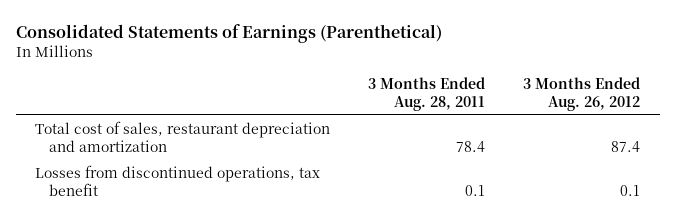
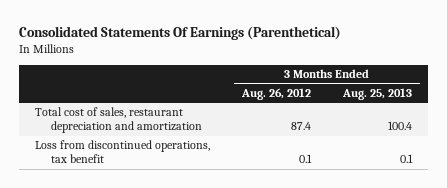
- Consolidated Statements of Earnings (Parenthetical)
+ Consolidated Statements Of Earnings (Parenthetical)
- | 3 Months Ended Aug. 28, 2011 | 3 Months Ended Aug. 26, 2012
+ | 3 Months Ended Aug. 26, 2012 | 3 Months Ended Aug. 25, 2013
- Losses from discontinued operations, tax benefit | 0.1 | 0.1
+ Loss from discontinued operations, tax benefit | 0.1 | 0.1

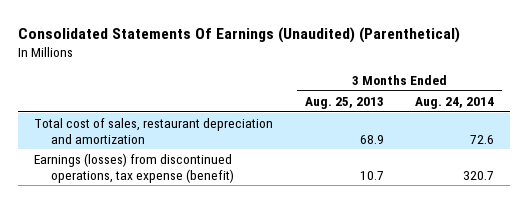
- Consolidated Statements Of Earnings (Parenthetical)
+ Consolidated Statements Of Earnings (Unaudited) (Parenthetical)
- | 3 Months Ended Aug. 26, 2012 | 3 Months Ended Aug. 25, 2013
+ | 3 Months Ended Aug. 25, 2013 | 3 Months Ended Aug. 24, 2014
- Total cost of sales, restaurant depreciation and amortization | 87.4 | 100.4
- Loss from discontinued operations, tax benefit | 0.1 | 0.1
+ Total cost of sales, restaurant depreciation and amortization | 68.9 | 72.6
+ Earnings (losses) from discontinued operations, tax expense (benefit) | 10.7 | 320.7

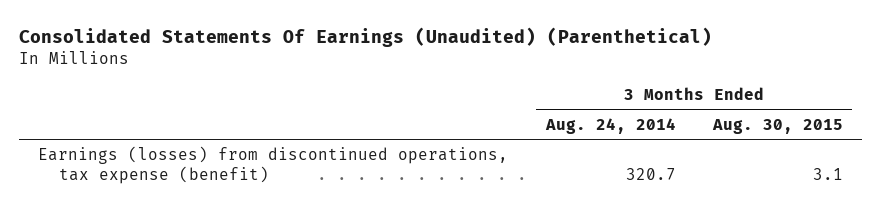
- | 3 Months Ended Aug. 25, 2013 | 3 Months Ended Aug. 24, 2014
+ | 3 Months Ended Aug. 24, 2014 | 3 Months Ended Aug. 30, 2015
- Total cost of sales, restaurant depreciation and amortization | 68.9 | 72.6

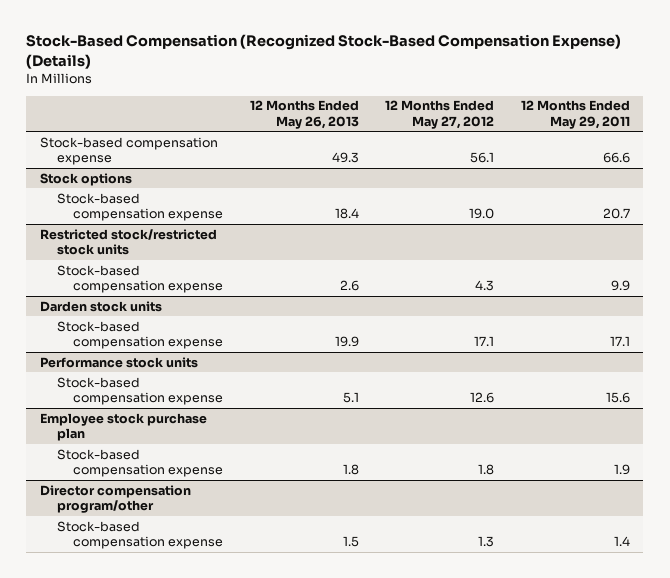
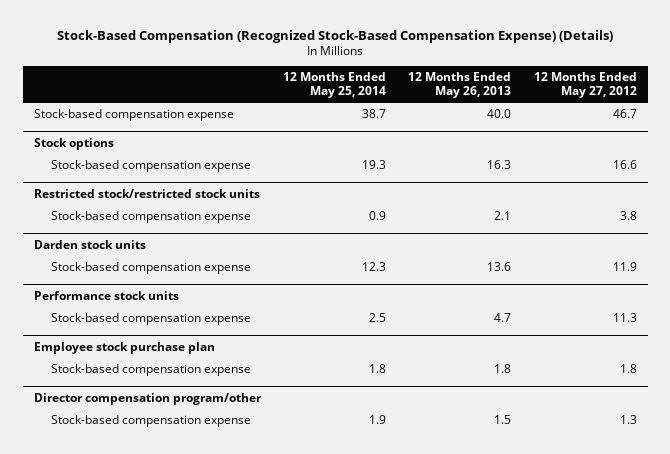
- | 12 Months Ended May 26, 2013 | 12 Months Ended May 27, 2012 | 12 Months Ended May 29, 2011
+ | 12 Months Ended May 25, 2014 | 12 Months Ended May 26, 2013 | 12 Months Ended May 27, 2012
- Stock-based compensation expense | 49.3 | 56.1 | 66.6
+ Stock-based compensation expense | 38.7 | 40.0 | 46.7
@ Stock options
- Stock-based compensation expense | 18.4 | 19.0 | 20.7
+ Stock-based compensation expense | 19.3 | 16.3 | 16.6
@ Restricted stock/restricted stock units
- Stock-based compensation expense | 2.6 | 4.3 | 9.9
+ Stock-based compensation expense | 0.9 | 2.1 | 3.8
@ Darden stock units
- Stock-based compensation expense | 19.9 | 17.1 | 17.1
+ Stock-based compensation expense | 12.3 | 13.6 | 11.9
@ Performance stock units
- Stock-based compensation expense | 5.1 | 12.6 | 15.6
+ Stock-based compensation expense | 2.5 | 4.7 | 11.3

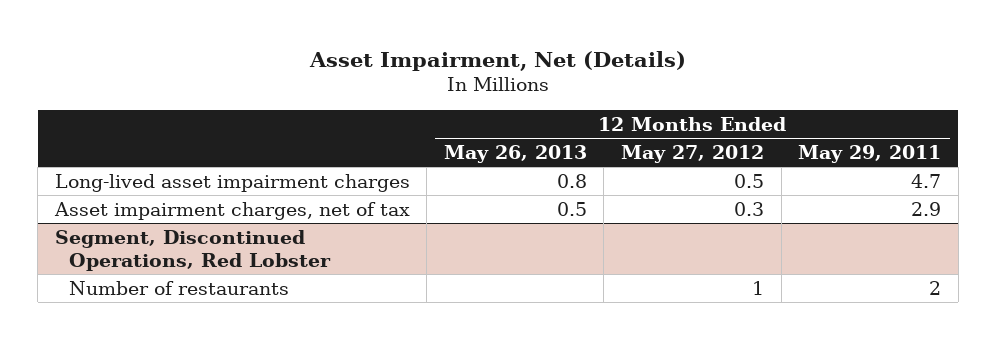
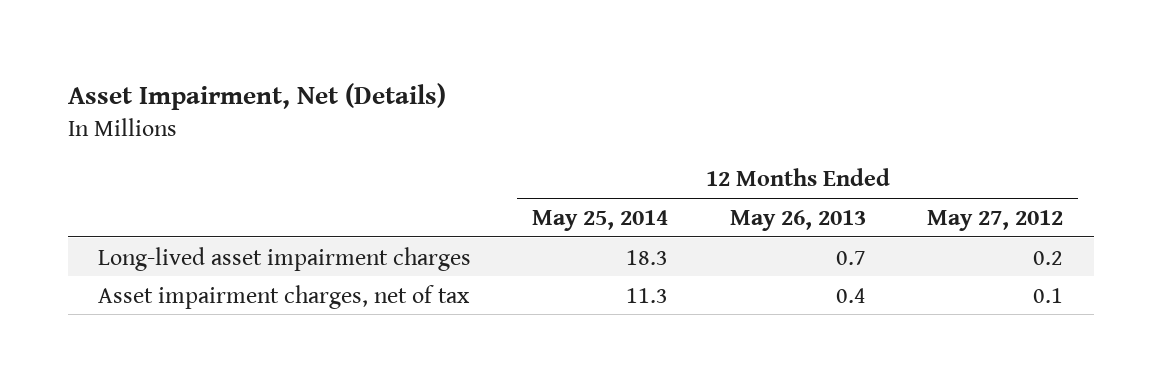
- | 12 Months Ended May 26, 2013 | 12 Months Ended May 27, 2012 | 12 Months Ended May 29, 2011
+ | 12 Months Ended May 25, 2014 | 12 Months Ended May 26, 2013 | 12 Months Ended May 27, 2012
- Long-lived asset impairment charges | 0.8 | 0.5 | 4.7
- Asset impairment charges, net of tax | 0.5 | 0.3 | 2.9
- Segment, Discontinued Operations, Red Lobster
- Number of restaurants | | 1 | 2
+ Long-lived asset impairment charges | 18.3 | 0.7 | 0.2
+ Asset impairment charges, net of tax | 11.3 | 0.4 | 0.1

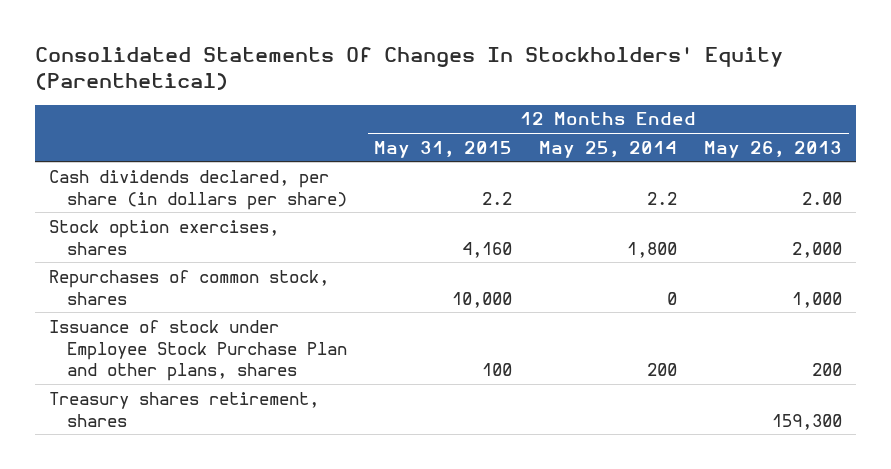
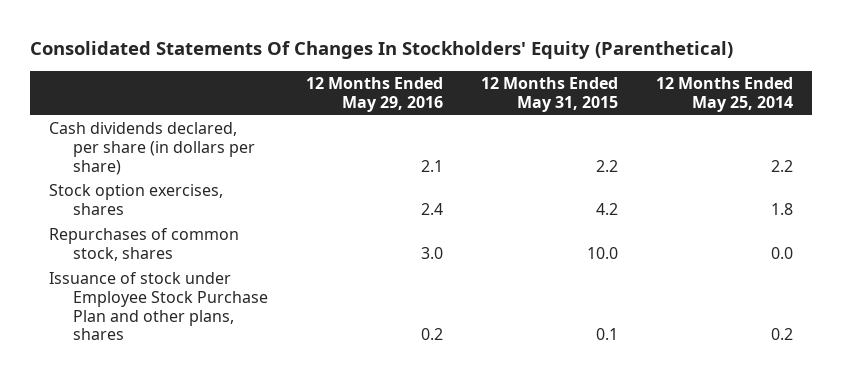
- | 12 Months Ended May 31, 2015 | 12 Months Ended May 25, 2014 | 12 Months Ended May 26, 2013
+ | 12 Months Ended May 29, 2016 | 12 Months Ended May 31, 2015 | 12 Months Ended May 25, 2014
- Stock option exercises, shares | 4,160 | 1,800 | 2,000
- Repurchases of common stock, shares | 10,000 | 0 | 1,000
- Issuance of stock under Employee Stock Purchase Plan and other plans, shares | 100 | 200 | 200
- Treasury shares retirement, shares | | | 159,300
+ Stock option exercises, shares | 2.4 | 4.2 | 1.8
+ Repurchases of common stock, shares | 3.0 | 10.0 | 0.0
+ Issuance of stock under Employee Stock Purchase Plan and other plans, shares | 0.2 | 0.1 | 0.2

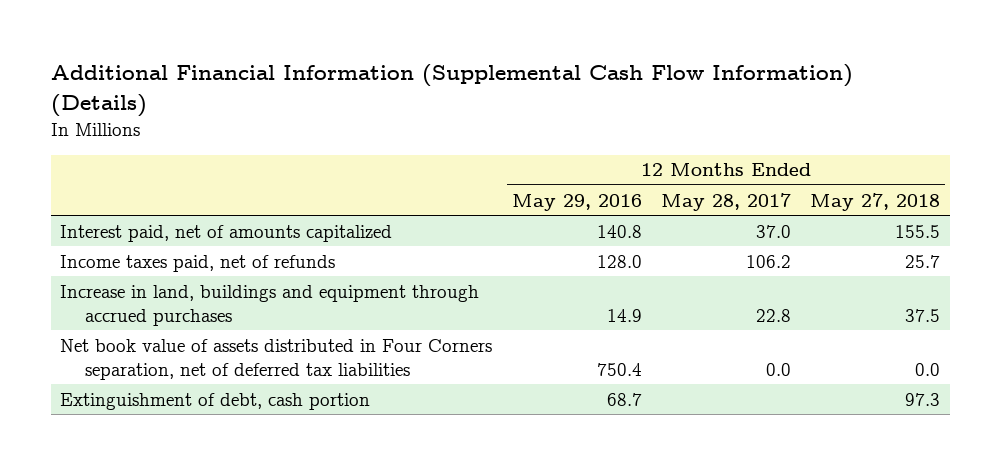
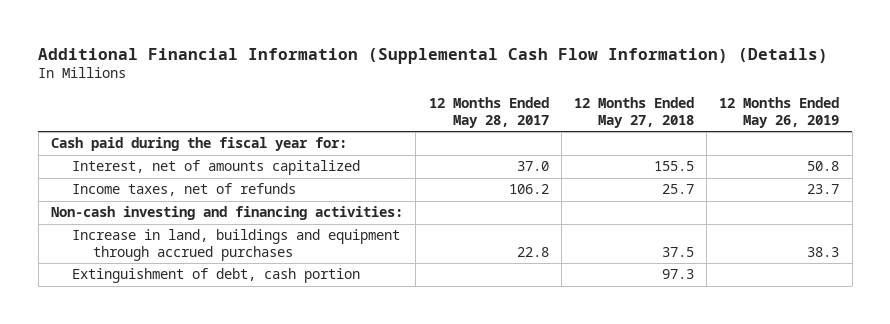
- | 12 Months Ended May 29, 2016 | 12 Months Ended May 28, 2017 | 12 Months Ended May 27, 2018
+ | 12 Months Ended May 28, 2017 | 12 Months Ended May 27, 2018 | 12 Months Ended May 26, 2019
- Interest paid, net of amounts capitalized | 140.8 | 37.0 | 155.5
- Income taxes paid, net of refunds | 128.0 | 106.2 | 25.7
+ Cash paid during the fiscal year for:
+ Interest, net of amounts capitalized | 37.0 | 155.5 | 50.8
+ Income taxes, net of refunds | 106.2 | 25.7 | 23.7
+ Non-cash investing and financing activities:
- Net book value of assets distributed in Four Corners separation, net of deferred tax liabilities | 750.4 | 0.0 | 0.0

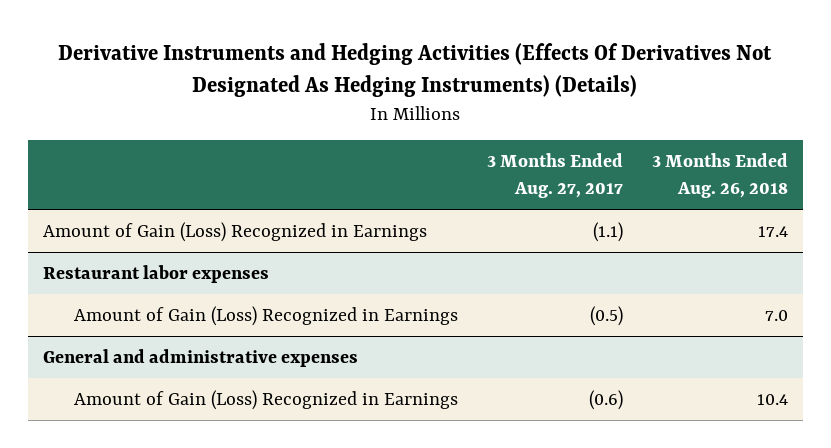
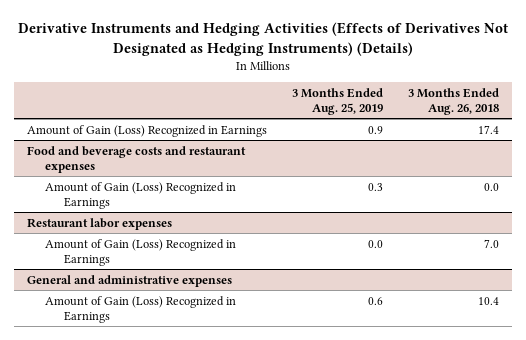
- Derivative Instruments and Hedging Activities (Effects Of Derivatives Not Designated As Hedging Instruments) (Details)
+ Derivative Instruments and Hedging Activities (Effects of Derivatives Not Designated as Hedging Instruments) (Details)
- | 3 Months Ended Aug. 27, 2017 | 3 Months Ended Aug. 26, 2018
+ | 3 Months Ended Aug. 25, 2019 | 3 Months Ended Aug. 26, 2018
+ Food and beverage costs and restaurant expenses
+ Amount of Gain (Loss) Recognized in Earnings | 0.3 | 0.0

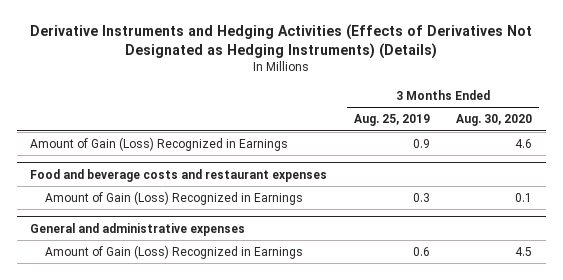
- | 3 Months Ended Aug. 25, 2019 | 3 Months Ended Aug. 26, 2018
+ | 3 Months Ended Aug. 25, 2019 | 3 Months Ended Aug. 30, 2020
- Restaurant labor expenses
- Amount of Gain (Loss) Recognized in Earnings | 0.0 | 7.0

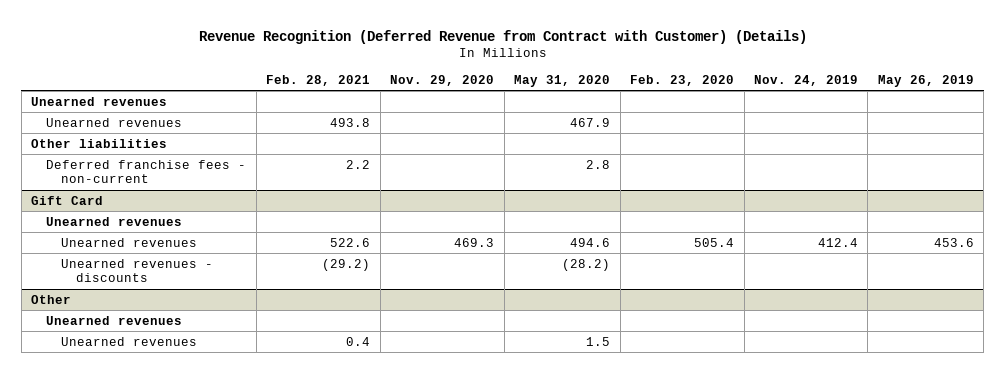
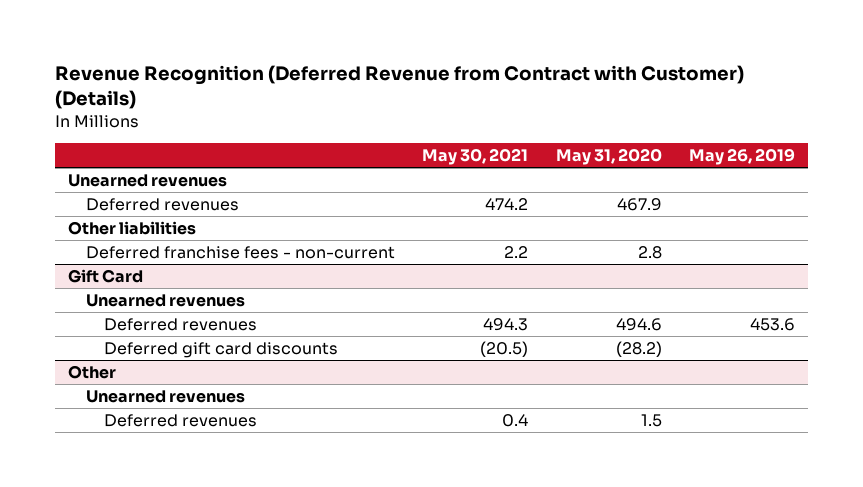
- | Feb. 28, 2021 | Nov. 29, 2020 | May 31, 2020 | Feb. 23, 2020 | Nov. 24, 2019 | May 26, 2019
+ | May 30, 2021 | May 31, 2020 | May 26, 2019
- Unearned revenues | 493.8 | | 467.9 | | |
+ Deferred revenues | 474.2 | 467.9 |
@ Gift Card
- Unearned revenues | 522.6 | 469.3 | 494.6 | 505.4 | 412.4 | 453.6
- Unearned revenues - discounts | (29.2) | | (28.2) | | |
+ Deferred revenues | 494.3 | 494.6 | 453.6
+ Deferred gift card discounts | (20.5) | (28.2) |
@ Other
- Unearned revenues | 0.4 | | 1.5 | | |
+ Deferred revenues | 0.4 | 1.5 |

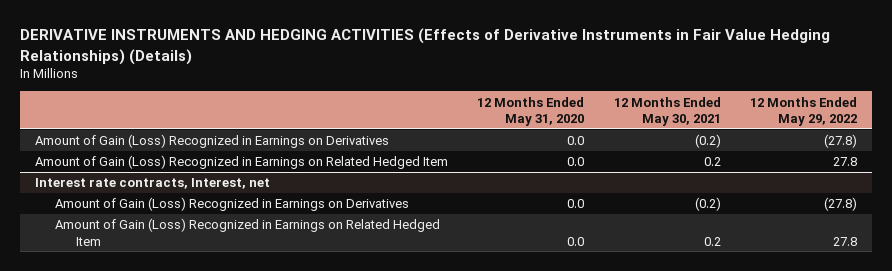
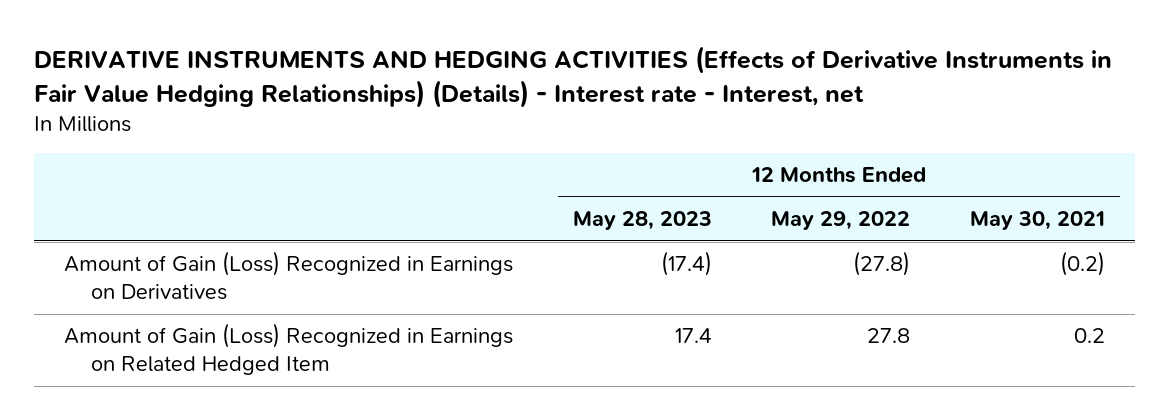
- DERIVATIVE INSTRUMENTS AND HEDGING ACTIVITIES (Effects of Derivative Instruments in Fair Value Hedging Relationships) (Details)
+ DERIVATIVE INSTRUMENTS AND HEDGING ACTIVITIES (Effects of Derivative Instruments in Fair Value Hedging Relationships) (Details) - Interest rate - Interest, net
- | 12 Months Ended May 31, 2020 | 12 Months Ended May 30, 2021 | 12 Months Ended May 29, 2022
+ | 12 Months Ended May 28, 2023 | 12 Months Ended May 29, 2022 | 12 Months Ended May 30, 2021
- Interest rate contracts, Interest, net
- Amount of Gain (Loss) Recognized in Earnings on Derivatives | 0.0 | (0.2) | (27.8)
- Amount of Gain (Loss) Recognized in Earnings on Related Hedged Item | 0.0 | 0.2 | 27.8

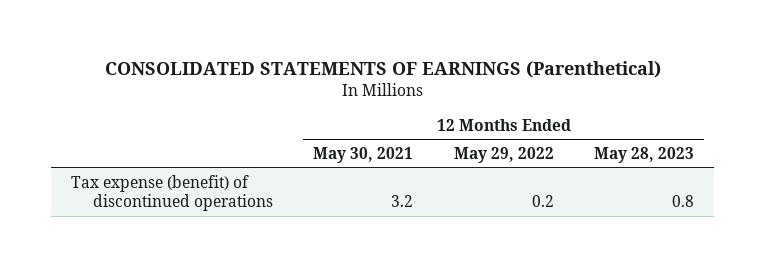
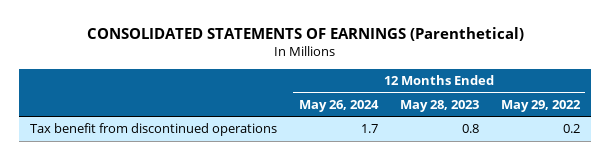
- | 12 Months Ended May 30, 2021 | 12 Months Ended May 29, 2022 | 12 Months Ended May 28, 2023
+ | 12 Months Ended May 26, 2024 | 12 Months Ended May 28, 2023 | 12 Months Ended May 29, 2022
- Tax expense (benefit) of discontinued operations | 3.2 | 0.2 | 0.8
+ Tax benefit from discontinued operations | 1.7 | 0.8 | 0.2

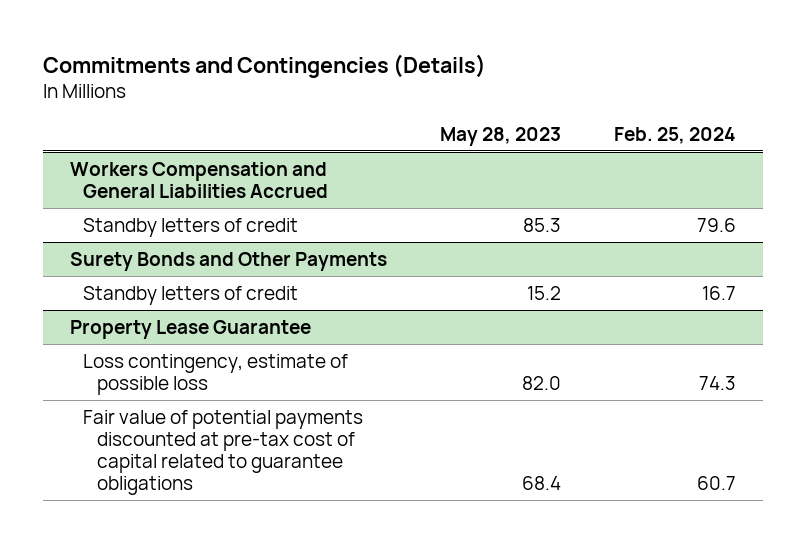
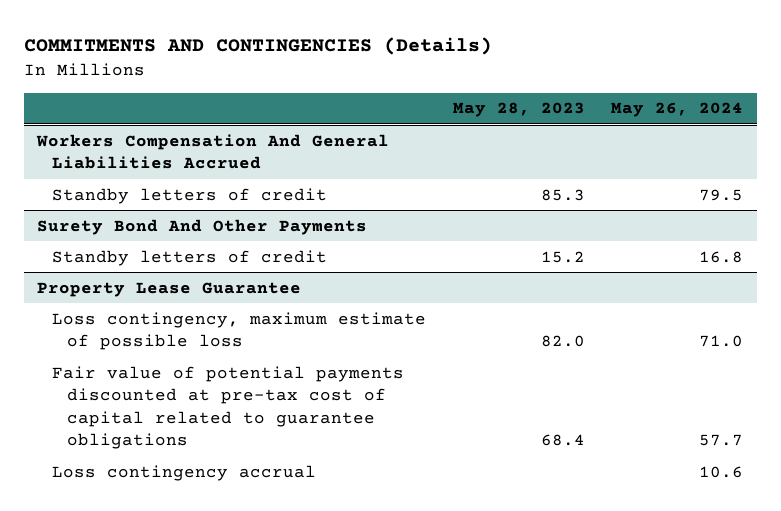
- Commitments and Contingencies (Details)
+ COMMITMENTS AND CONTINGENCIES (Details)
- | May 28, 2023 | Feb. 25, 2024
+ | May 28, 2023 | May 26, 2024
- Workers Compensation and General Liabilities Accrued
+ Workers Compensation And General Liabilities Accrued
- Surety Bonds and Other Payments
+ Surety Bond And Other Payments
@ Property Lease Guarantee
- Loss contingency, estimate of possible loss | 82.0 | 74.3
+ Loss contingency, maximum estimate of possible loss | 82.0 | 71.0
+ Loss contingency accrual | | 10.6

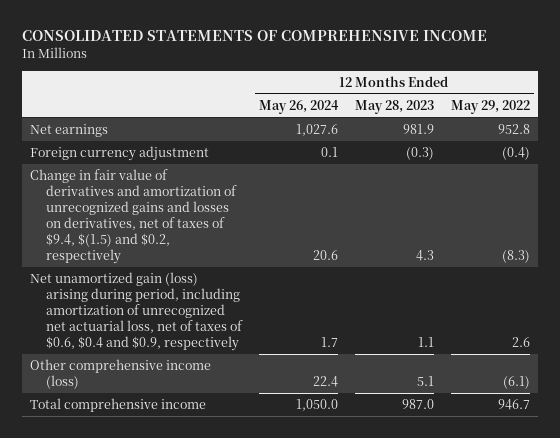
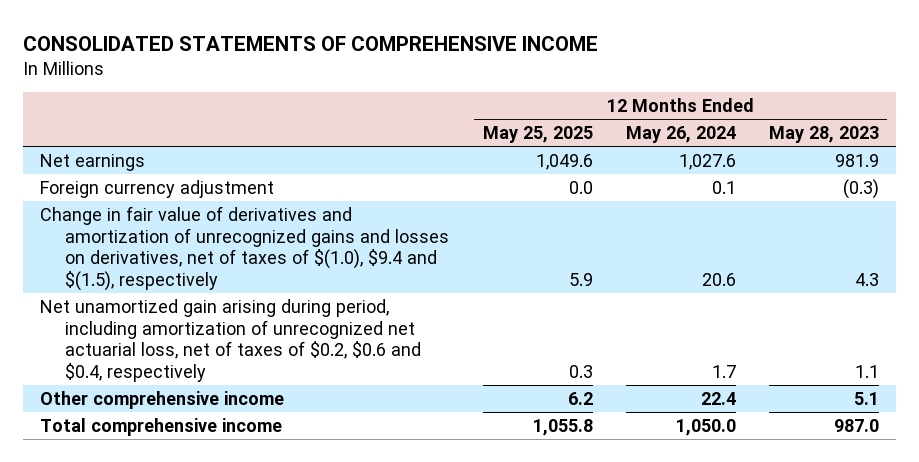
- | 12 Months Ended May 26, 2024 | 12 Months Ended May 28, 2023 | 12 Months Ended May 29, 2022
+ | 12 Months Ended May 25, 2025 | 12 Months Ended May 26, 2024 | 12 Months Ended May 28, 2023
- Change in fair value of derivatives and amortization of unrecognized gains and losses on derivatives, net of taxes of $9.4, $(1.5) and $0.2, respectively | 20.6 | 4.3 | (8.3)
- Net unamortized gain (loss) arising during period, including amortization of unrecognized net actuarial loss, net of taxes of $0.6, $0.4 and $0.9, respectively | 1.7 | 1.1 | 2.6
- Other comprehensive income (loss) | 22.4 | 5.1 | (6.1)
+ Change in fair value of derivatives and amortization of unrecognized gains and losses on derivatives, net of taxes of $(1.0), $9.4 and $(1.5), respectively | 5.9 | 20.6 | 4.3
+ Net unamortized gain arising during period, including amortization of unrecognized net actuarial loss, net of taxes of $0.2, $0.6 and $0.4, respectively | 0.3 | 1.7 | 1.1
+ Other comprehensive income | 6.2 | 22.4 | 5.1

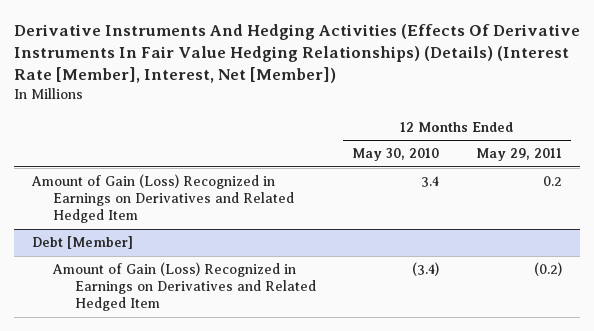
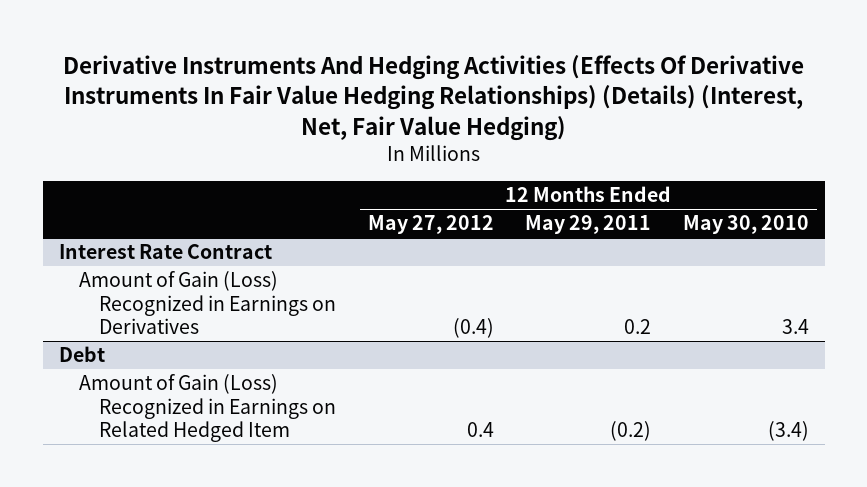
- Derivative Instruments And Hedging Activities (Effects Of Derivative Instruments In Fair Value Hedging Relationships) (Details) (Interest Rate [Member], Interest, Net [Member])
+ Derivative Instruments And Hedging Activities (Effects Of Derivative Instruments In Fair Value Hedging Relationships) (Details) (Interest, Net, Fair Value Hedging)
- | 12 Months Ended May 30, 2010 | 12 Months Ended May 29, 2011
+ | 12 Months Ended May 27, 2012 | 12 Months Ended May 29, 2011 | 12 Months Ended May 30, 2010
- Amount of Gain (Loss) Recognized in Earnings on Derivatives and Related Hedged Item | 3.4 | 0.2
- Debt [Member]
- Amount of Gain (Loss) Recognized in Earnings on Derivatives and Related Hedged Item | (3.4) | (0.2)
+ Interest Rate Contract
+ Amount of Gain (Loss) Recognized in Earnings on Derivatives | (0.4) | 0.2 | 3.4
+ Debt
+ Amount of Gain (Loss) Recognized in Earnings on Related Hedged Item | 0.4 | (0.2) | (3.4)

